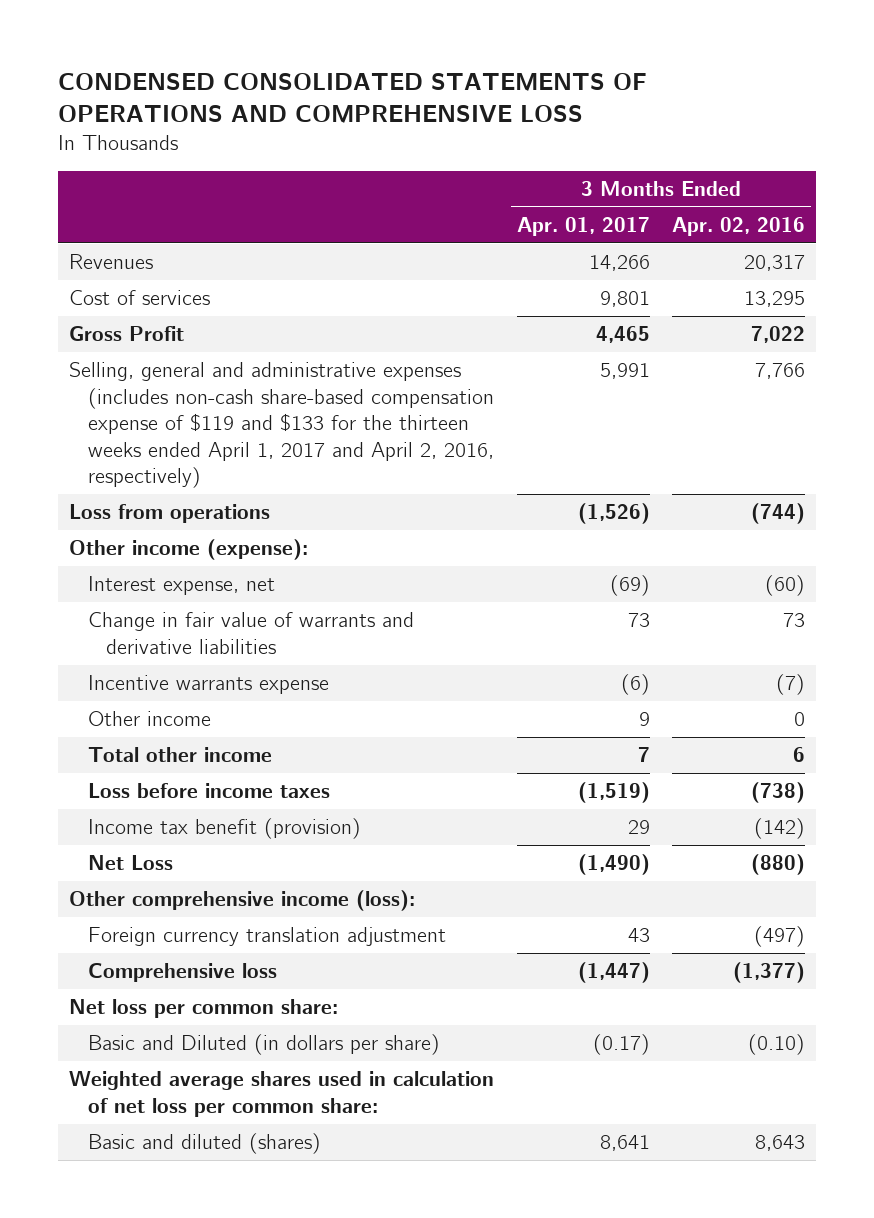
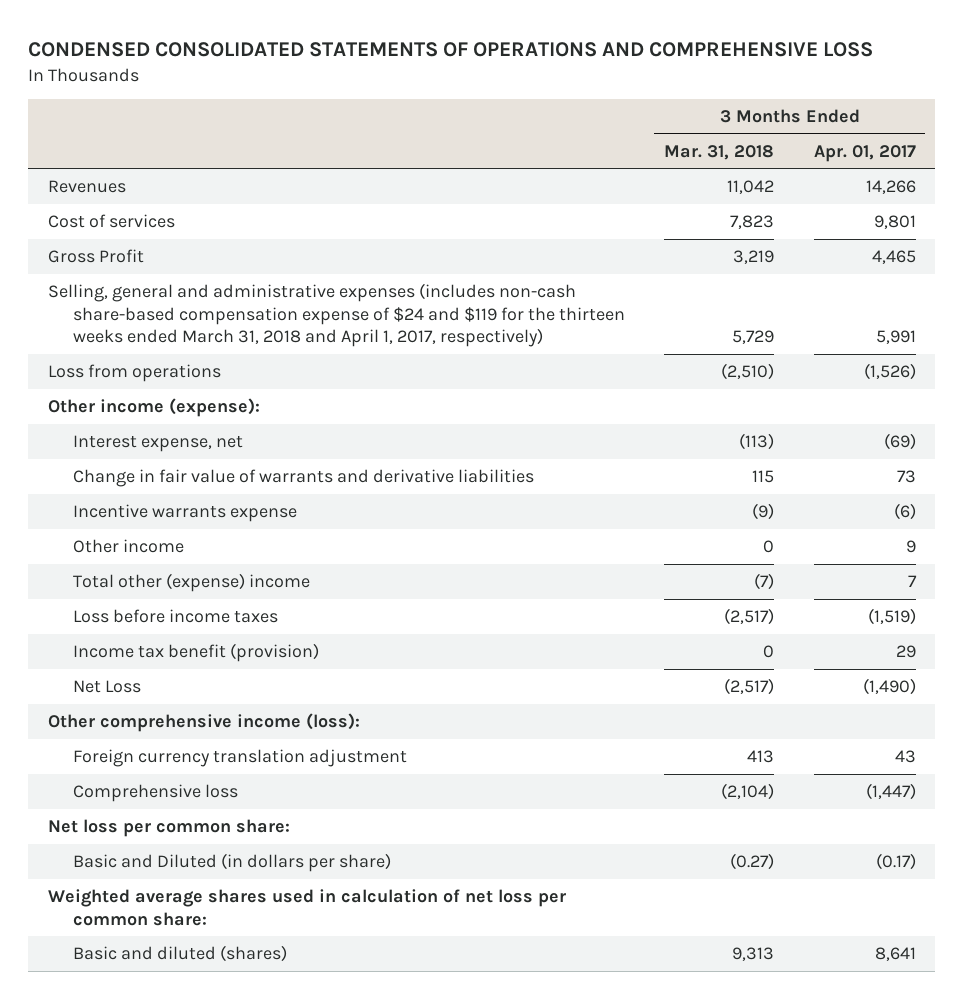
- | 3 Months Ended Apr. 01, 2017 | 3 Months Ended Apr. 02, 2016
+ | 3 Months Ended Mar. 31, 2018 | 3 Months Ended Apr. 01, 2017
- Selling, general and administrative expenses (includes non-cash share-based compensation expense of $119 and $133 for the thirteen weeks ended April 1, 2017 and April 2, 2016, respectively) | 5,991 | 7,766
+ Selling, general and administrative expenses (includes non-cash share-based compensation expense of $24 and $119 for the thirteen weeks ended March 31, 2018 and April 1, 2017, respectively) | 5,729 | 5,991
- Total other income | 7 | 6
+ Total other (expense) income | (7) | 7

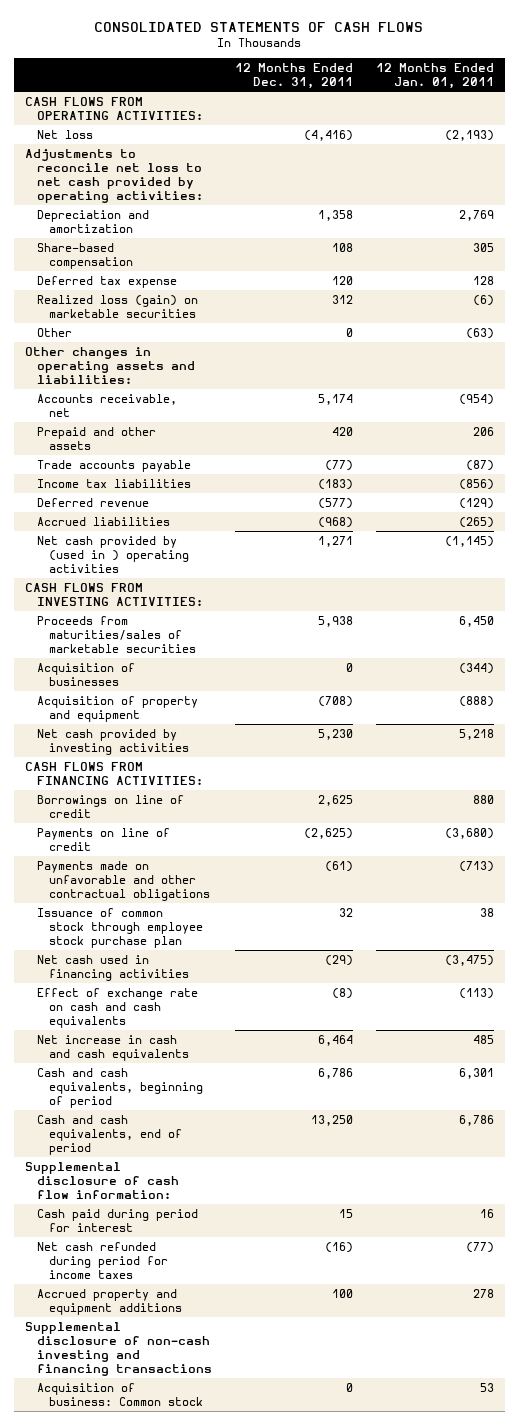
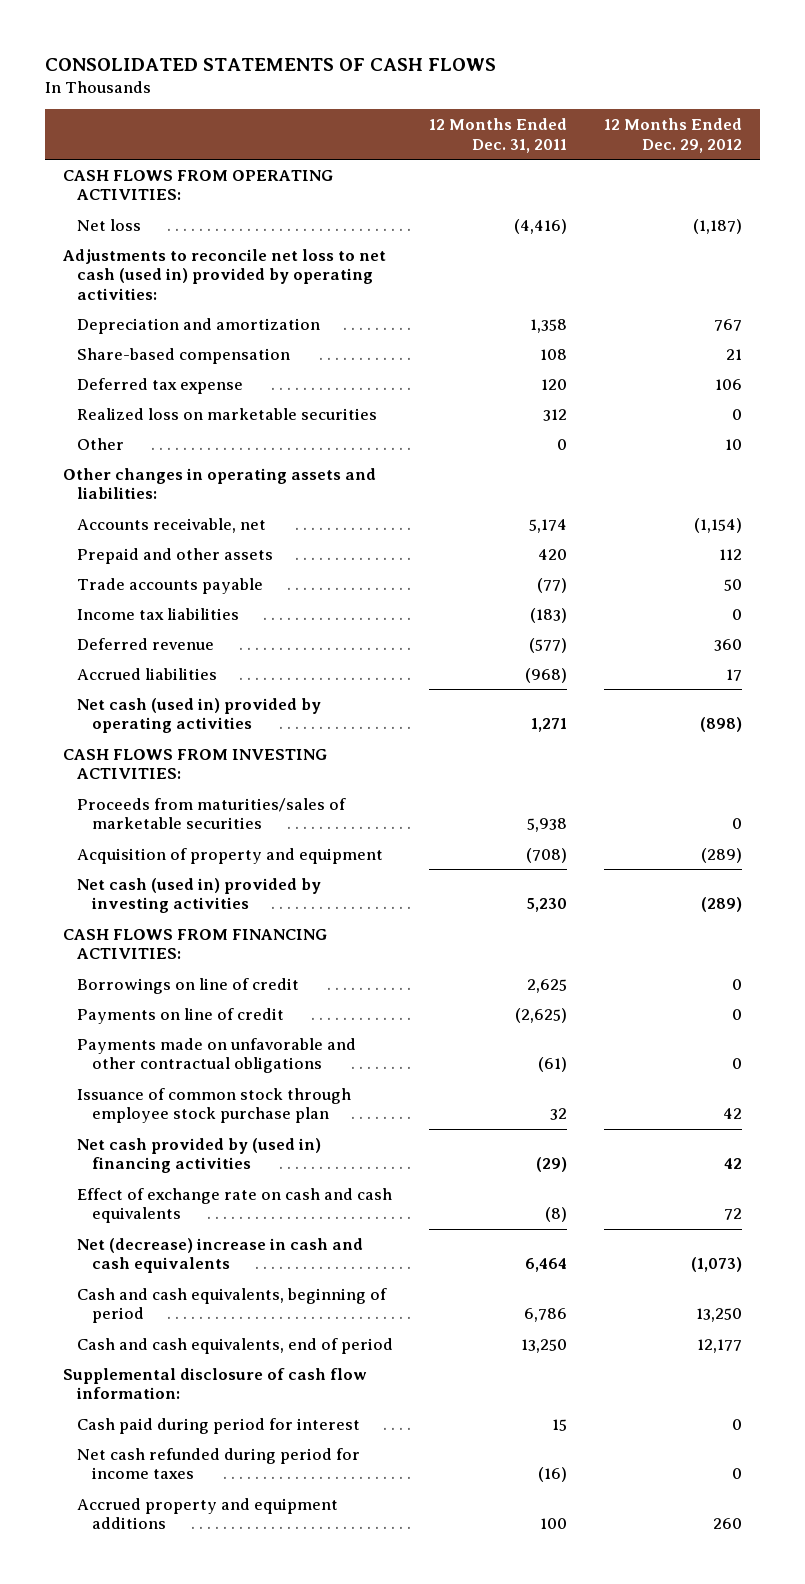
- | 12 Months Ended Dec. 31, 2011 | 12 Months Ended Jan. 01, 2011
+ | 12 Months Ended Dec. 31, 2011 | 12 Months Ended Dec. 29, 2012
- Adjustments to reconcile net loss to net cash provided by operating activities:
+ Adjustments to reconcile net loss to net cash (used in) provided by operating activities:
- Realized loss (gain) on marketable securities | 312 | (6)
+ Realized loss on marketable securities | 312 | 0
- Net cash provided by (used in ) operating activities | 1,271 | (1,145)
+ Net cash (used in) provided by operating activities | 1,271 | (898)
- Acquisition of businesses | 0 | (344)
- Net cash provided by investing activities | 5,230 | 5,218
+ Net cash (used in) provided by investing activities | 5,230 | (289)
- Net cash used in financing activities | (29) | (3,475)
+ Net cash provided by (used in) financing activities | (29) | 42
- Net increase in cash and cash equivalents | 6,464 | 485
+ Net (decrease) increase in cash and cash equivalents | 6,464 | (1,073)
- Supplemental disclosure of non-cash investing and financing transactions
- Acquisition of business: Common stock | 0 | 53

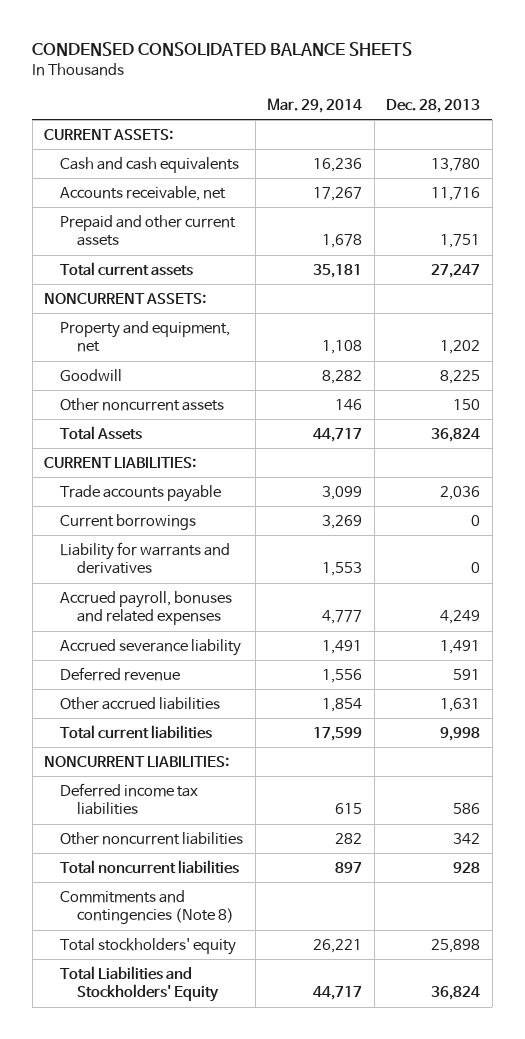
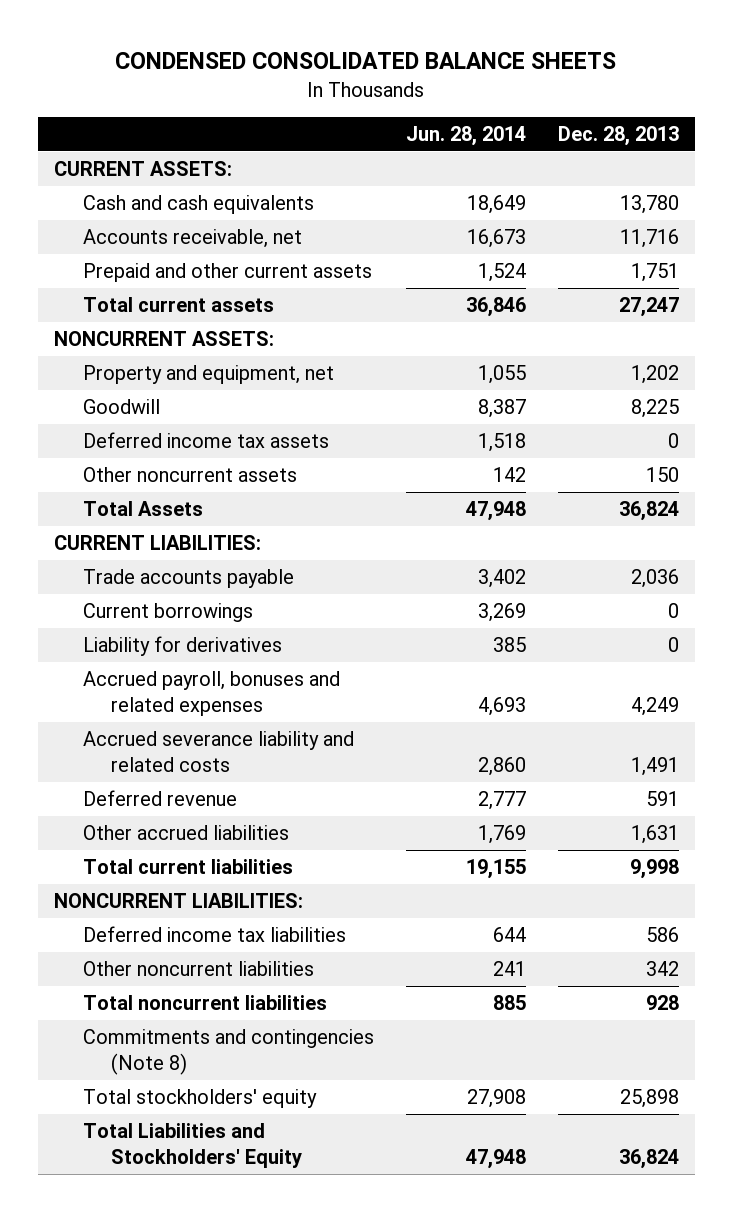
- | Mar. 29, 2014 | Dec. 28, 2013
+ | Jun. 28, 2014 | Dec. 28, 2013
+ Deferred income tax assets | 1,518 | 0
- Liability for warrants and derivatives | 1,553 | 0
+ Liability for derivatives | 385 | 0
- Accrued severance liability | 1,491 | 1,491
+ Accrued severance liability and related costs | 2,860 | 1,491

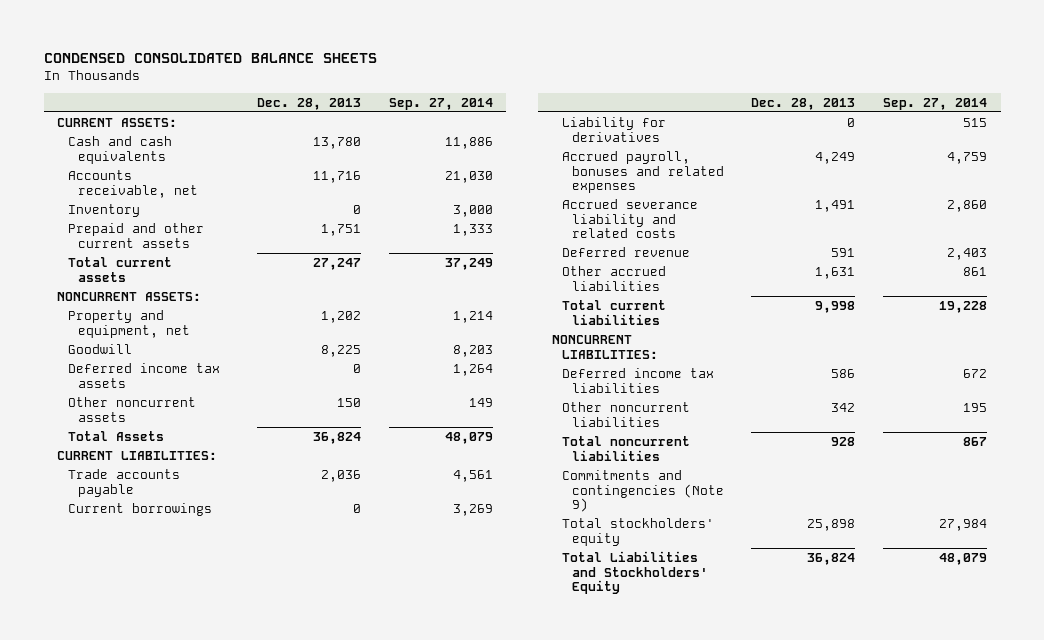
- | Jun. 28, 2014 | Dec. 28, 2013
+ | Dec. 28, 2013 | Sep. 27, 2014
+ Inventory | 0 | 3,000
- Commitments and contingencies (Note 8)
+ Commitments and contingencies (Note 9)

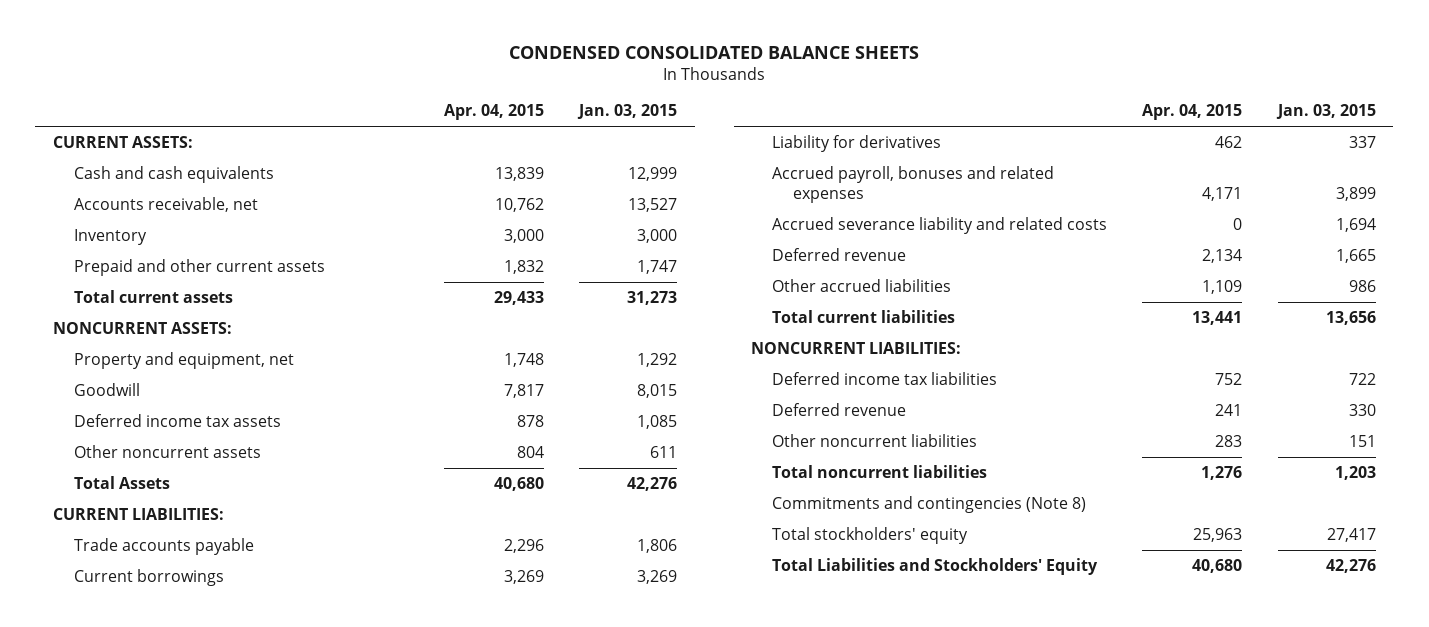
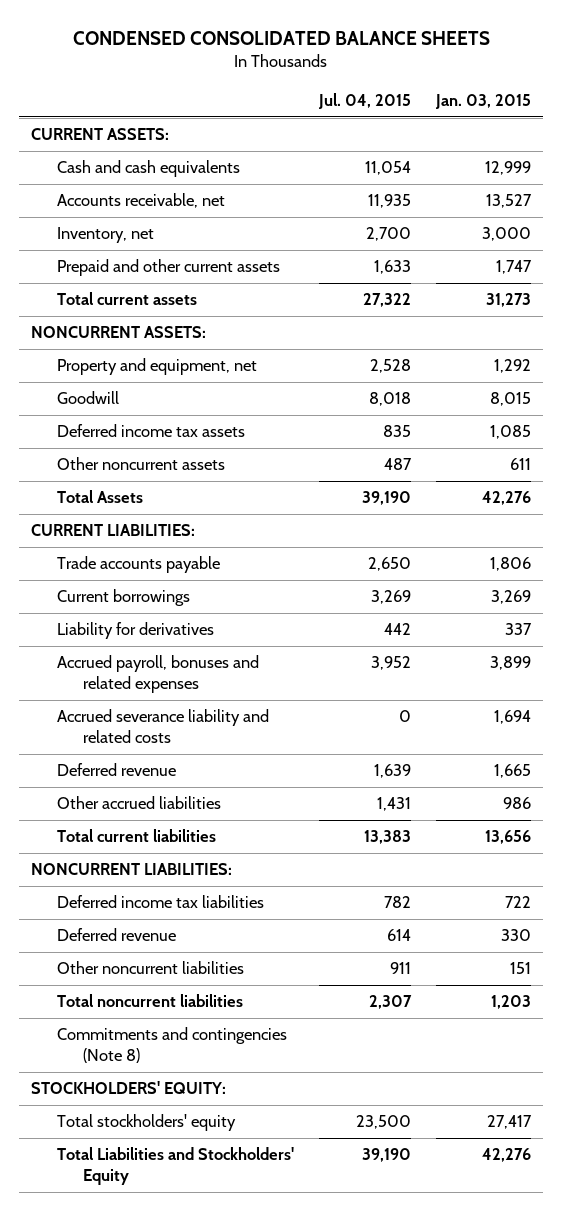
- | Apr. 04, 2015 | Jan. 03, 2015
+ | Jul. 04, 2015 | Jan. 03, 2015
- Inventory | 3,000 | 3,000
+ Inventory, net | 2,700 | 3,000
+ STOCKHOLDERS' EQUITY:

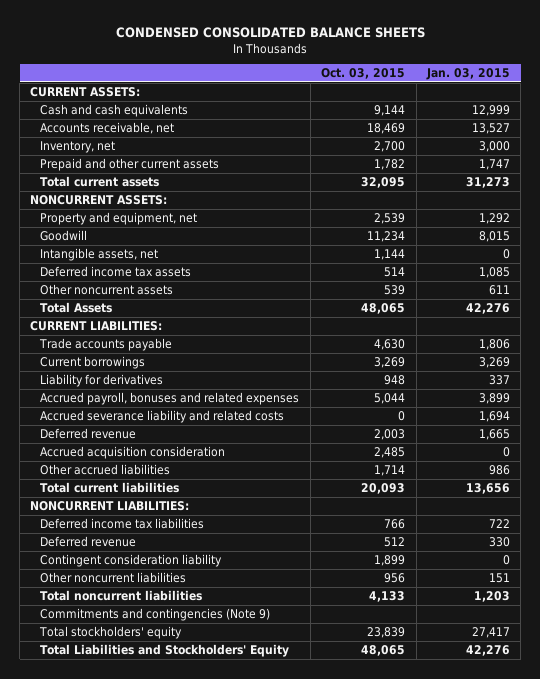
- | Jul. 04, 2015 | Jan. 03, 2015
+ | Oct. 03, 2015 | Jan. 03, 2015
+ Intangible assets, net | 1,144 | 0
+ Accrued acquisition consideration | 2,485 | 0
+ Contingent consideration liability | 1,899 | 0
- Commitments and contingencies (Note 8)
- STOCKHOLDERS' EQUITY:
+ Commitments and contingencies (Note 9)

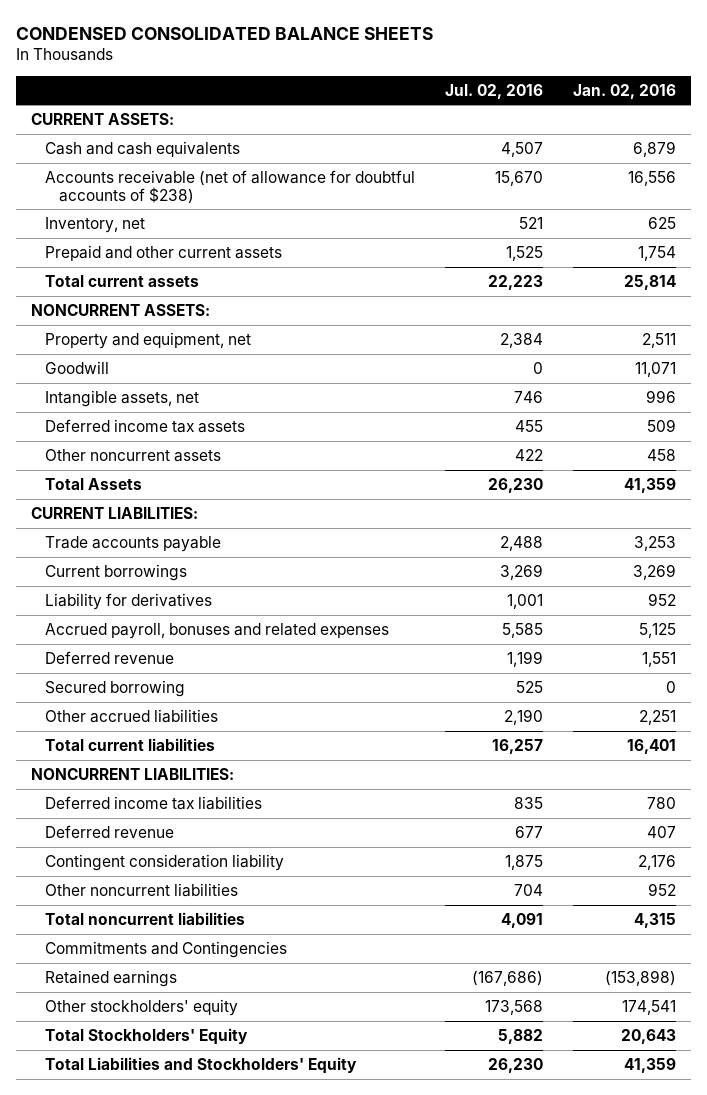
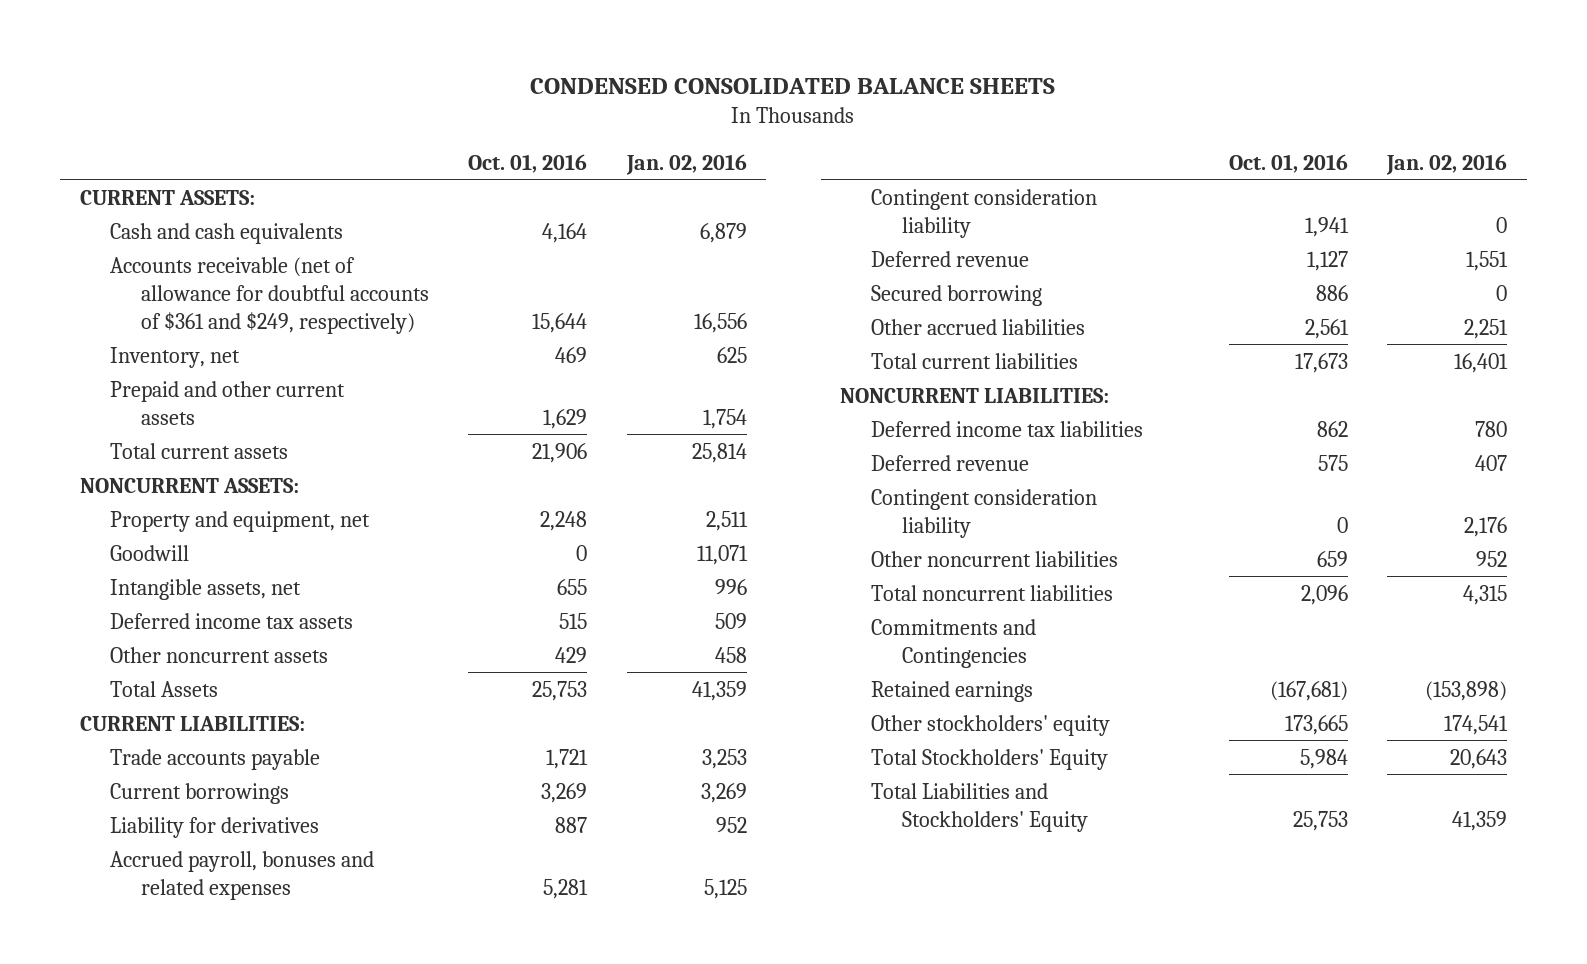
- | Jul. 02, 2016 | Jan. 02, 2016
+ | Oct. 01, 2016 | Jan. 02, 2016
- Accounts receivable (net of allowance for doubtful accounts of $238) | 15,670 | 16,556
+ Accounts receivable (net of allowance for doubtful accounts of $361 and $249, respectively) | 15,644 | 16,556
+ Contingent consideration liability | 1,941 | 0

